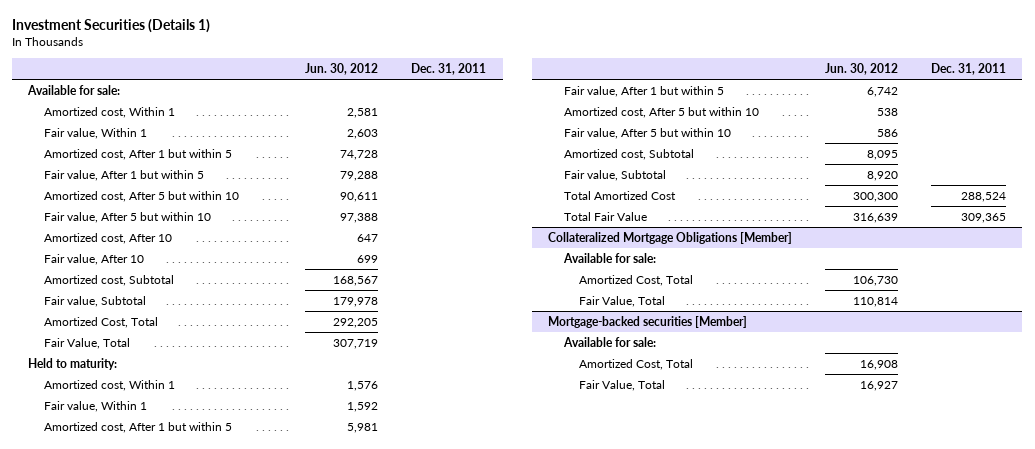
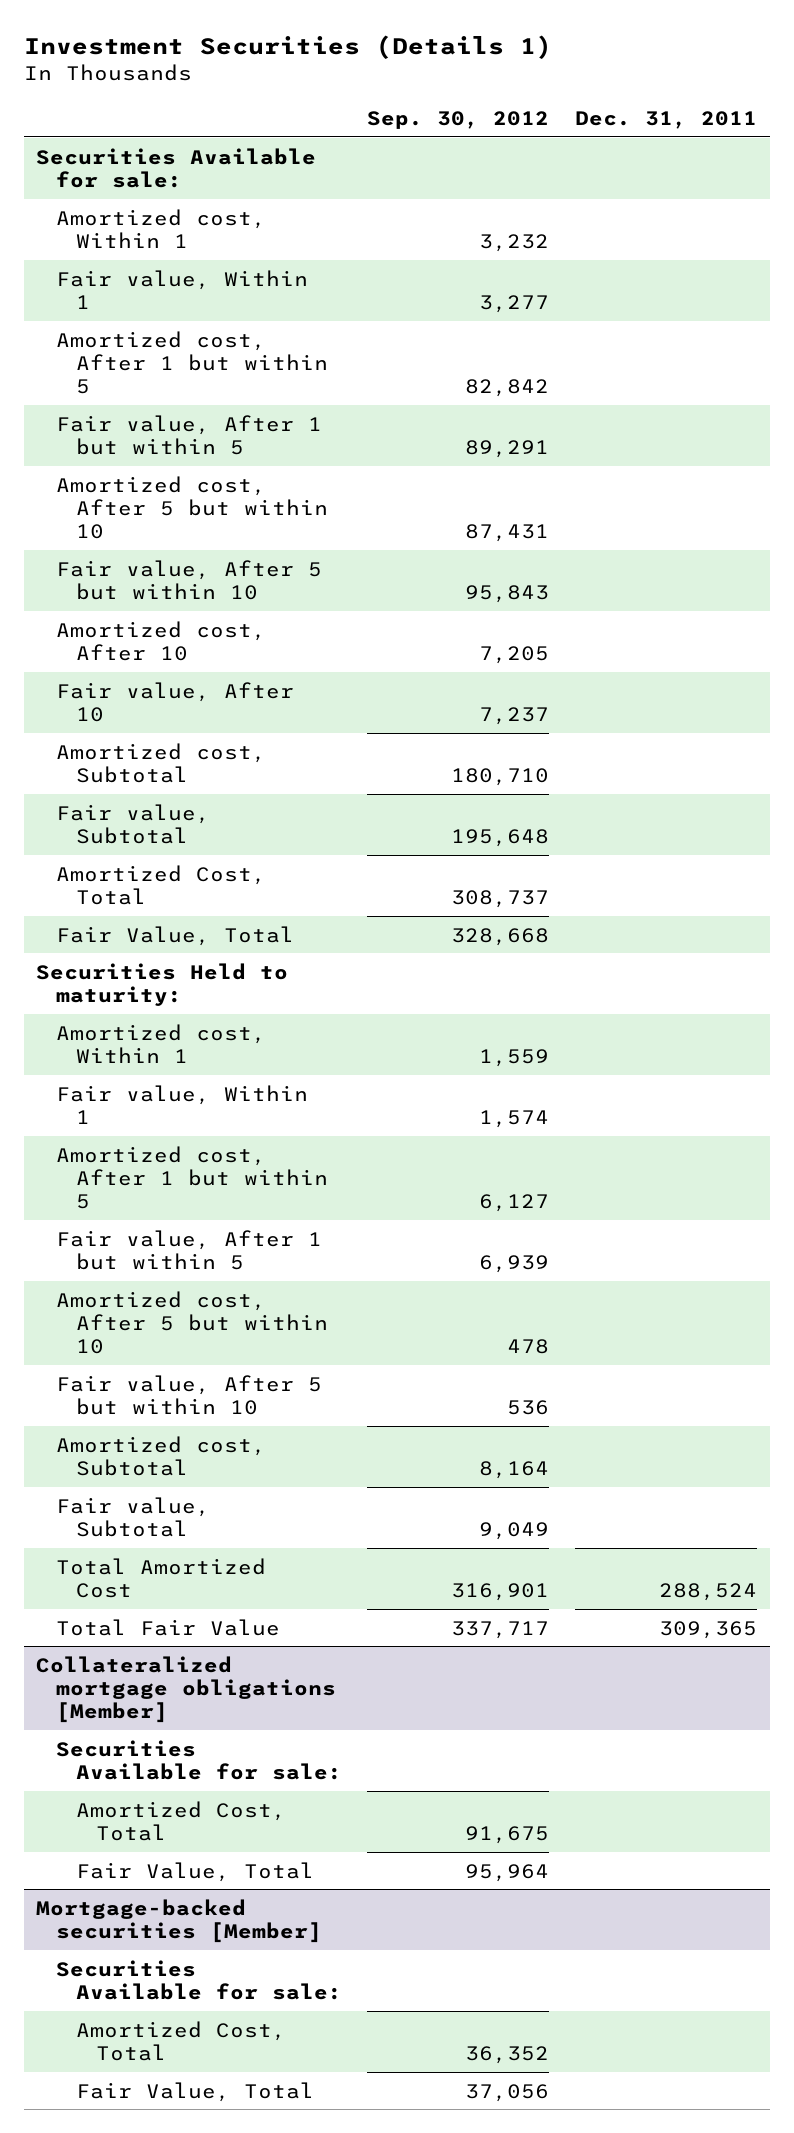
- | Jun. 30, 2012 | Dec. 31, 2011
+ | Sep. 30, 2012 | Dec. 31, 2011
- Available for sale:
+ Securities Available for sale:
- Held to maturity:
+ Securities Held to maturity:
- Collateralized Mortgage Obligations [Member]
- Available for sale:
+ Collateralized mortgage obligations [Member]
+ Securities Available for sale:
@ Mortgage-backed securities [Member]
- Available for sale:
+ Securities Available for sale:

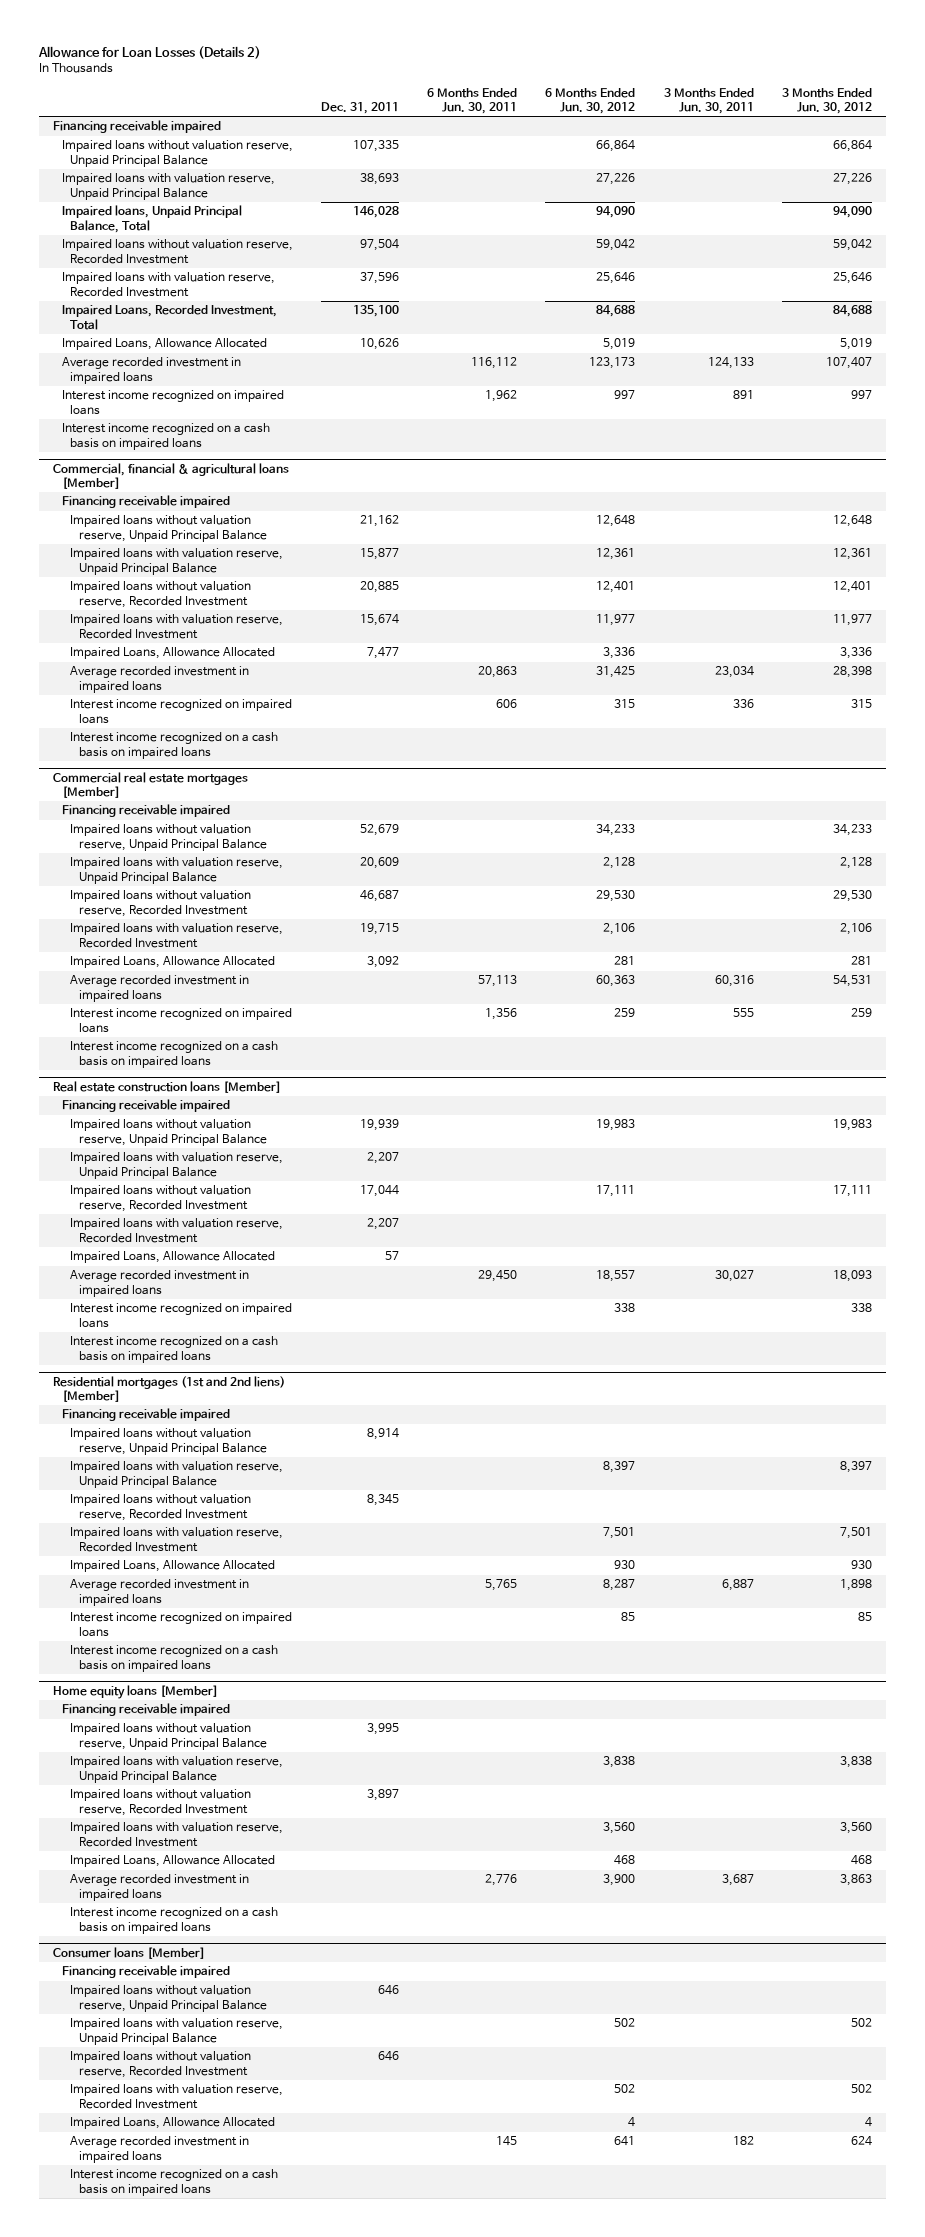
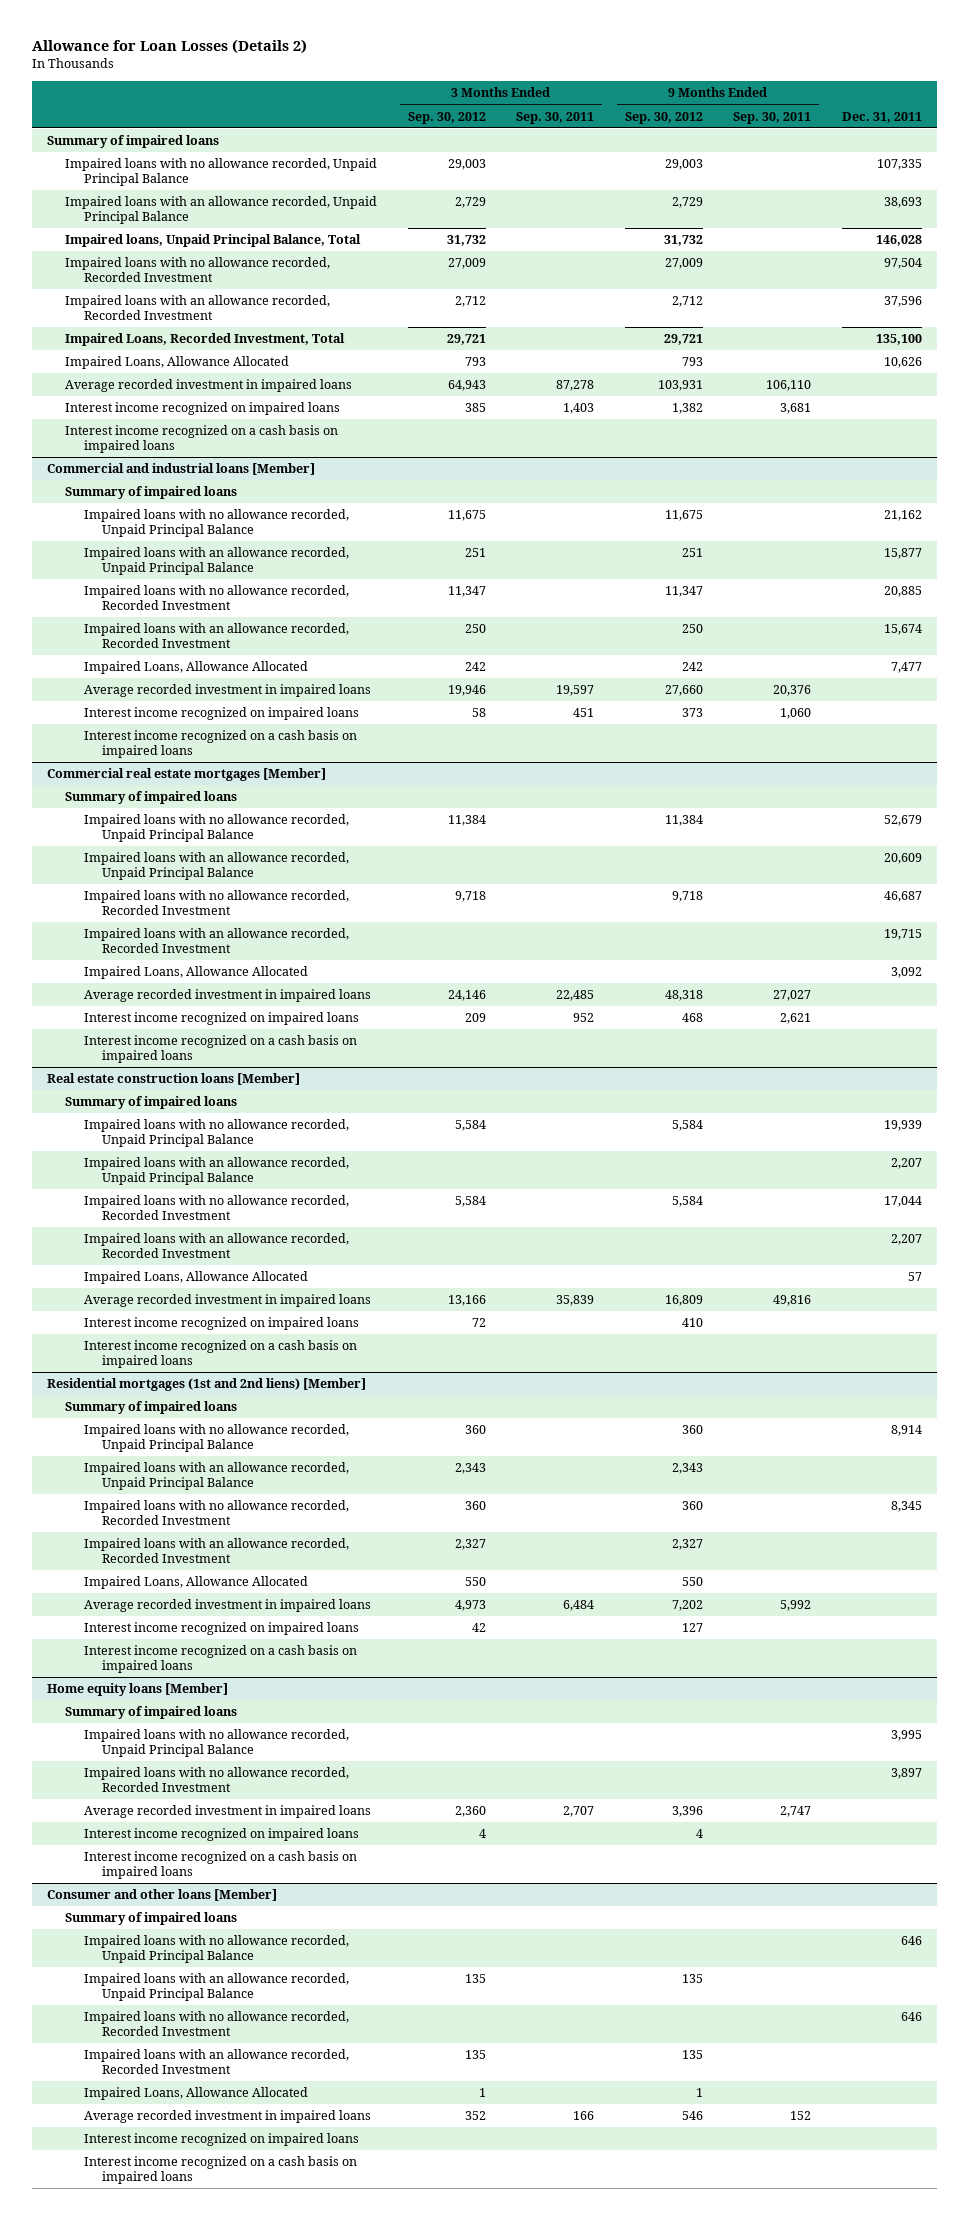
- | Dec. 31, 2011 | 6 Months Ended Jun. 30, 2011 | 6 Months Ended Jun. 30, 2012 | 3 Months Ended Jun. 30, 2011 | 3 Months Ended Jun. 30, 2012
+ | 3 Months Ended Sep. 30, 2012 | 3 Months Ended Sep. 30, 2011 | 9 Months Ended Sep. 30, 2012 | 9 Months Ended Sep. 30, 2011 | Dec. 31, 2011
- Financing receivable impaired
- Impaired loans without valuation reserve, Unpaid Principal Balance | 107,335 | | 66,864 | | 66,864
- Impaired loans with valuation reserve, Unpaid Principal Balance | 38,693 | | 27,226 | | 27,226
+ Summary of impaired loans
+ Impaired loans with no allowance recorded, Unpaid Principal Balance | 29,003 | | 29,003 | | 107,335
+ Impaired loans with an allowance recorded, Unpaid Principal Balance | 2,729 | | 2,729 | | 38,693
- Impaired loans without valuation reserve, Recorded Investment | 97,504 | | 59,042 | | 59,042
- Impaired loans with valuation reserve, Recorded Investment | 37,596 | | 25,646 | | 25,646
+ Impaired loans with no allowance recorded, Recorded Investment | 27,009 | | 27,009 | | 97,504
+ Impaired loans with an allowance recorded, Recorded Investment | 2,712 | | 2,712 | | 37,596
- Commercial, financial & agricultural loans [Member]
- Financing receivable impaired
- Impaired loans without valuation reserve, Unpaid Principal Balance | 21,162 | | 12,648 | | 12,648
- Impaired loans with valuation reserve, Unpaid Principal Balance | 15,877 | | 12,361 | | 12,361
- Impaired loans without valuation reserve, Recorded Investment | 20,885 | | 12,401 | | 12,401
- Impaired loans with valuation reserve, Recorded Investment | 15,674 | | 11,977 | | 11,977
+ Commercial and industrial loans [Member]
+ Summary of impaired loans
+ Impaired loans with no allowance recorded, Unpaid Principal Balance | 11,675 | | 11,675 | | 21,162
+ Impaired loans with an allowance recorded, Unpaid Principal Balance | 251 | | 251 | | 15,877
+ Impaired loans with no allowance recorded, Recorded Investment | 11,347 | | 11,347 | | 20,885
+ Impaired loans with an allowance recorded, Recorded Investment | 250 | | 250 | | 15,674
@ Commercial real estate mortgages [Member]
- Financing receivable impaired
- Impaired loans without valuation reserve, Unpaid Principal Balance | 52,679 | | 34,233 | | 34,233
- Impaired loans with valuation reserve, Unpaid Principal Balance | 20,609 | | 2,128 | | 2,128
- Impaired loans without valuation reserve, Recorded Investment | 46,687 | | 29,530 | | 29,530
- Impaired loans with valuation reserve, Recorded Investment | 19,715 | | 2,106 | | 2,106
+ Summary of impaired loans
+ Impaired loans with no allowance recorded, Unpaid Principal Balance | 11,384 | | 11,384 | | 52,679
+ Impaired loans with an allowance recorded, Unpaid Principal Balance | | | | | 20,609
+ Impaired loans with no allowance recorded, Recorded Investment | 9,718 | | 9,718 | | 46,687
+ Impaired loans with an allowance recorded, Recorded Investment | | | | | 19,715
@ Real estate construction loans [Member]
- Financing receivable impaired
- Impaired loans without valuation reserve, Unpaid Principal Balance | 19,939 | | 19,983 | | 19,983
- Impaired loans with valuation reserve, Unpaid Principal Balance | 2,207 | | | |
- Impaired loans without valuation reserve, Recorded Investment | 17,044 | | 17,111 | | 17,111
- Impaired loans with valuation reserve, Recorded Investment | 2,207 | | | |
+ Summary of impaired loans
+ Impaired loans with no allowance recorded, Unpaid Principal Balance | 5,584 | | 5,584 | | 19,939
+ Impaired loans with an allowance recorded, Unpaid Principal Balance | | | | | 2,207
+ Impaired loans with no allowance recorded, Recorded Investment | 5,584 | | 5,584 | | 17,044
+ Impaired loans with an allowance recorded, Recorded Investment | | | | | 2,207
@ Residential mortgages (1st and 2nd liens) [Member]
- Financing receivable impaired
- Impaired loans without valuation reserve, Unpaid Principal Balance | 8,914 | | | |
- Impaired loans with valuation reserve, Unpaid Principal Balance | | | 8,397 | | 8,397
- Impaired loans without valuation reserve, Recorded Investment | 8,345 | | | |
- Impaired loans with valuation reserve, Recorded Investment | | | 7,501 | | 7,501
+ Summary of impaired loans
+ Impaired loans with no allowance recorded, Unpaid Principal Balance | 360 | | 360 | | 8,914
+ Impaired loans with an allowance recorded, Unpaid Principal Balance | 2,343 | | 2,343 | |
+ Impaired loans with no allowance recorded, Recorded Investment | 360 | | 360 | | 8,345
+ Impaired loans with an allowance recorded, Recorded Investment | 2,327 | | 2,327 | |
@ Home equity loans [Member]
- Financing receivable impaired
- Impaired loans without valuation reserve, Unpaid Principal Balance | 3,995 | | | |
- Impaired loans with valuation reserve, Unpaid Principal Balance | | | 3,838 | | 3,838
- Impaired loans without valuation reserve, Recorded Investment | 3,897 | | | |
- Impaired loans with valuation reserve, Recorded Investment | | | 3,560 | | 3,560
- Impaired Loans, Allowance Allocated | | | 468 | | 468
+ Summary of impaired loans
+ Impaired loans with no allowance recorded, Unpaid Principal Balance | | | | | 3,995
+ Impaired loans with no allowance recorded, Recorded Investment | | | | | 3,897
+ Interest income recognized on impaired loans | 4 | | 4 | |
- Consumer loans [Member]
- Financing receivable impaired
- Impaired loans without valuation reserve, Unpaid Principal Balance | 646 | | | |
- Impaired loans with valuation reserve, Unpaid Principal Balance | | | 502 | | 502
- Impaired loans without valuation reserve, Recorded Investment | 646 | | | |
- Impaired loans with valuation reserve, Recorded Investment | | | 502 | | 502
+ Consumer and other loans [Member]
+ Summary of impaired loans
+ Impaired loans with no allowance recorded, Unpaid Principal Balance | | | | | 646
+ Impaired loans with an allowance recorded, Unpaid Principal Balance | 135 | | 135 | |
+ Impaired loans with no allowance recorded, Recorded Investment | | | | | 646
+ Impaired loans with an allowance recorded, Recorded Investment | 135 | | 135 | |
+ Interest income recognized on impaired loans

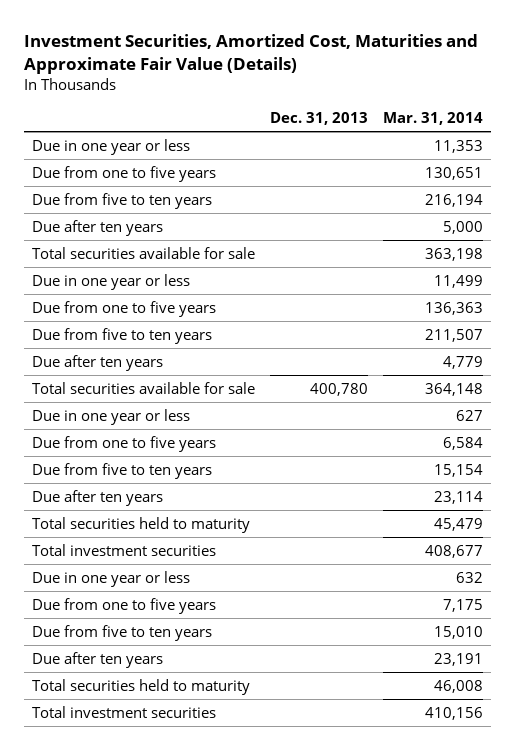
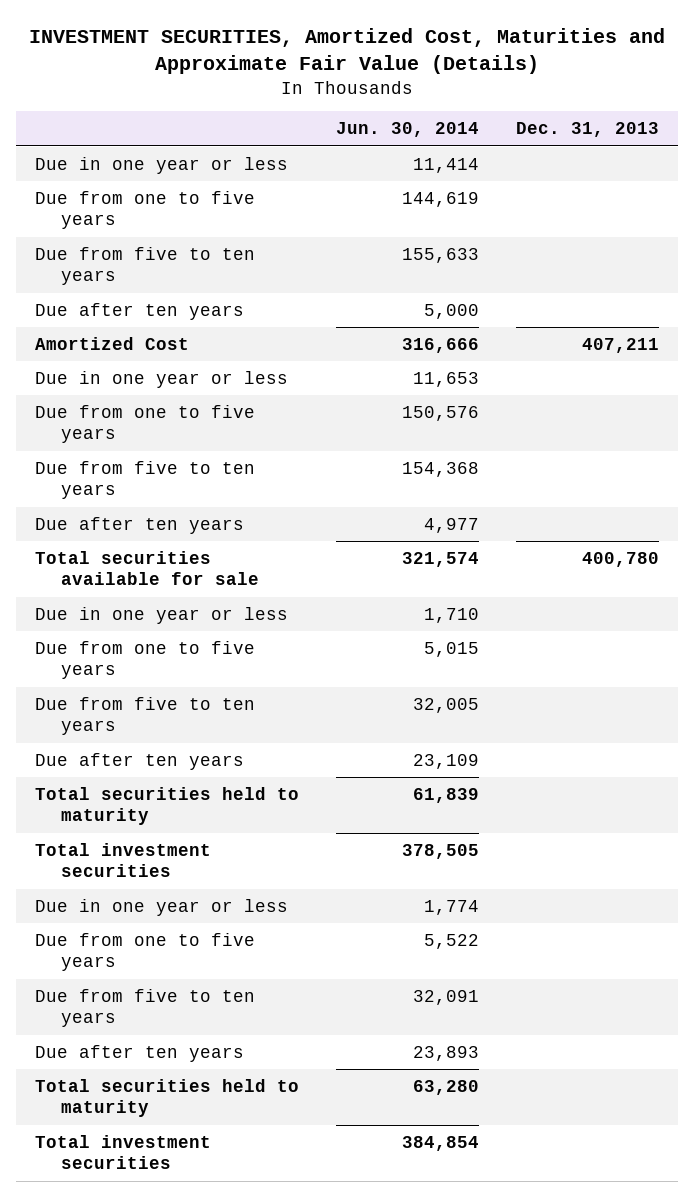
- Investment Securities, Amortized Cost, Maturities and Approximate Fair Value (Details)
+ INVESTMENT SECURITIES, Amortized Cost, Maturities and Approximate Fair Value (Details)
- | Dec. 31, 2013 | Mar. 31, 2014
+ | Jun. 30, 2014 | Dec. 31, 2013
- Total securities available for sale | | 363,198
+ Amortized Cost | 316,666 | 407,211

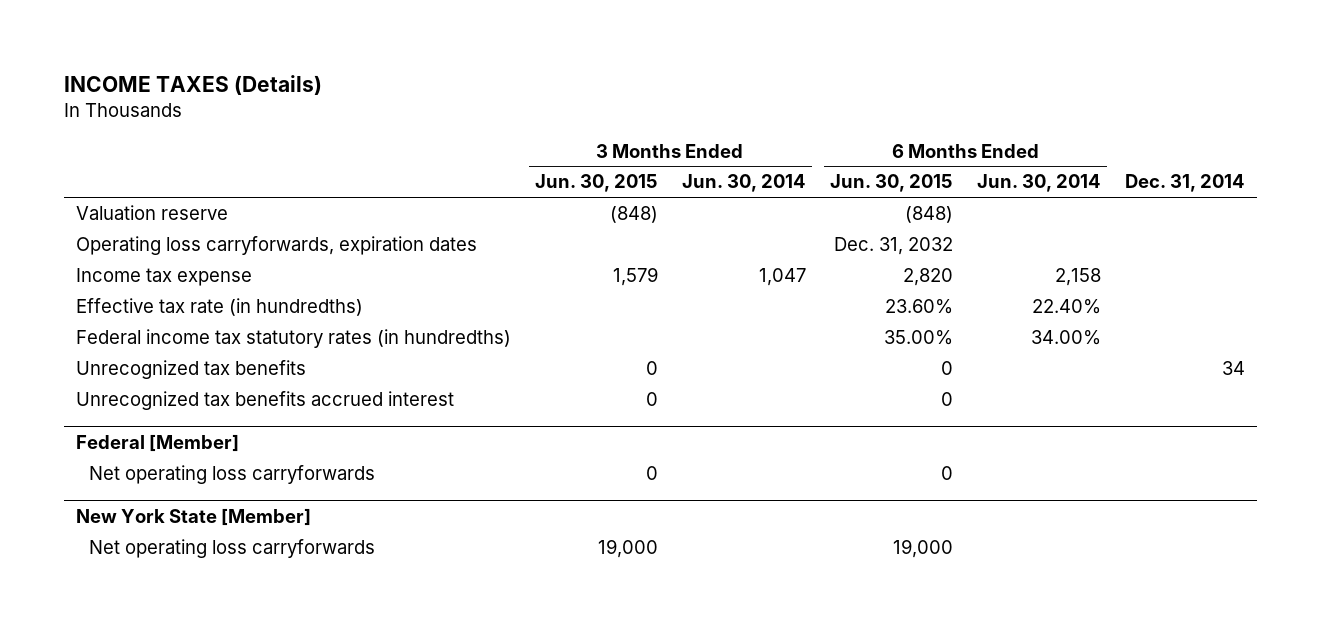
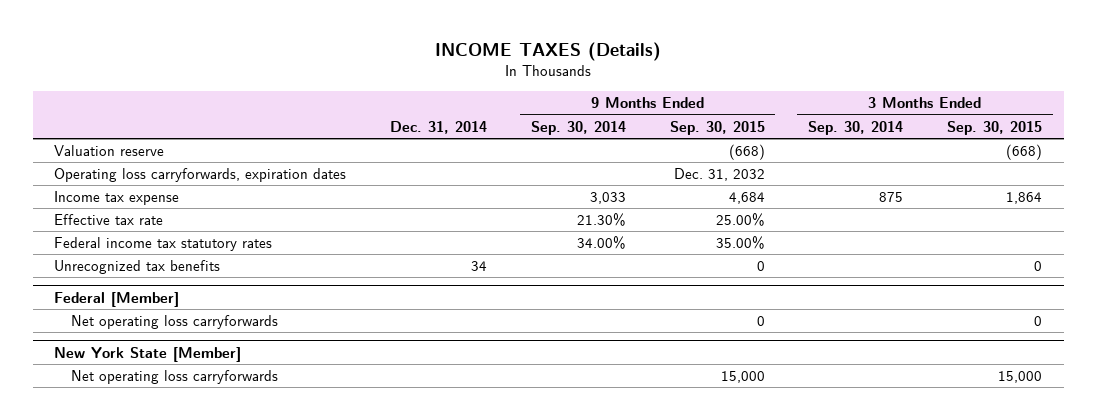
- | 3 Months Ended Jun. 30, 2015 | 3 Months Ended Jun. 30, 2014 | 6 Months Ended Jun. 30, 2015 | 6 Months Ended Jun. 30, 2014 | Dec. 31, 2014
+ | Dec. 31, 2014 | 9 Months Ended Sep. 30, 2014 | 9 Months Ended Sep. 30, 2015 | 3 Months Ended Sep. 30, 2014 | 3 Months Ended Sep. 30, 2015
- Effective tax rate (in hundredths) | | | 23.60% | 22.40% |
- Federal income tax statutory rates (in hundredths) | | | 35.00% | 34.00% |
+ Effective tax rate | | 21.30% | 25.00% | |
+ Federal income tax statutory rates | | 34.00% | 35.00% | |
- Unrecognized tax benefits accrued interest | 0 | | 0 | |

